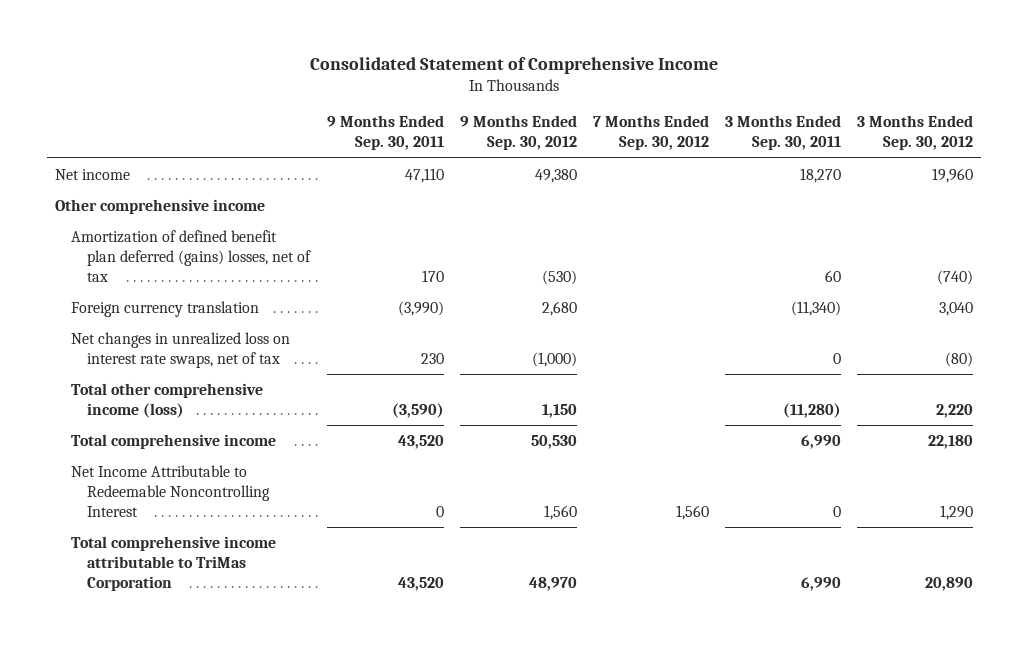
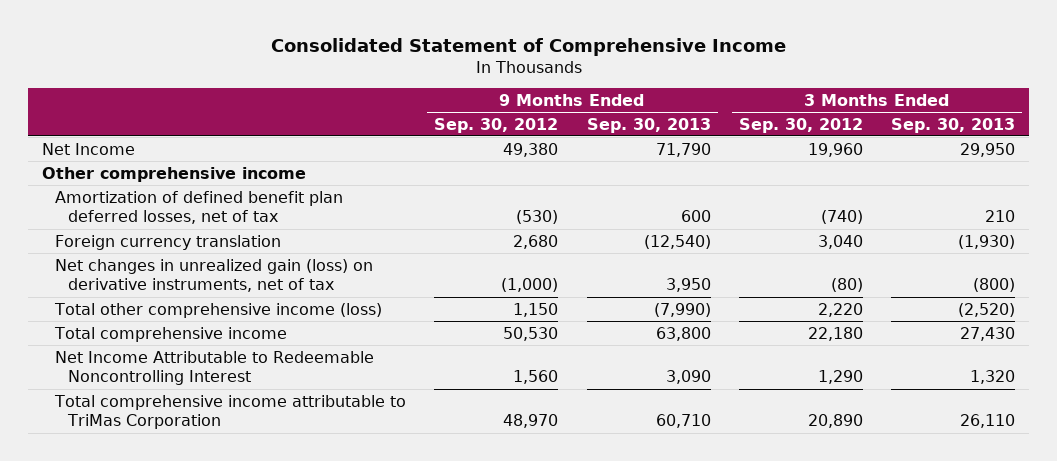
- | 9 Months Ended Sep. 30, 2011 | 9 Months Ended Sep. 30, 2012 | 7 Months Ended Sep. 30, 2012 | 3 Months Ended Sep. 30, 2011 | 3 Months Ended Sep. 30, 2012
+ | 9 Months Ended Sep. 30, 2012 | 9 Months Ended Sep. 30, 2013 | 3 Months Ended Sep. 30, 2012 | 3 Months Ended Sep. 30, 2013
- Net income | 47,110 | 49,380 | | 18,270 | 19,960
+ Net Income | 49,380 | 71,790 | 19,960 | 29,950
- Amortization of defined benefit plan deferred (gains) losses, net of tax | 170 | (530) | | 60 | (740)
+ Amortization of defined benefit plan deferred losses, net of tax | (530) | 600 | (740) | 210
- Net changes in unrealized loss on interest rate swaps, net of tax | 230 | (1,000) | | 0 | (80)
+ Net changes in unrealized gain (loss) on derivative instruments, net of tax | (1,000) | 3,950 | (80) | (800)

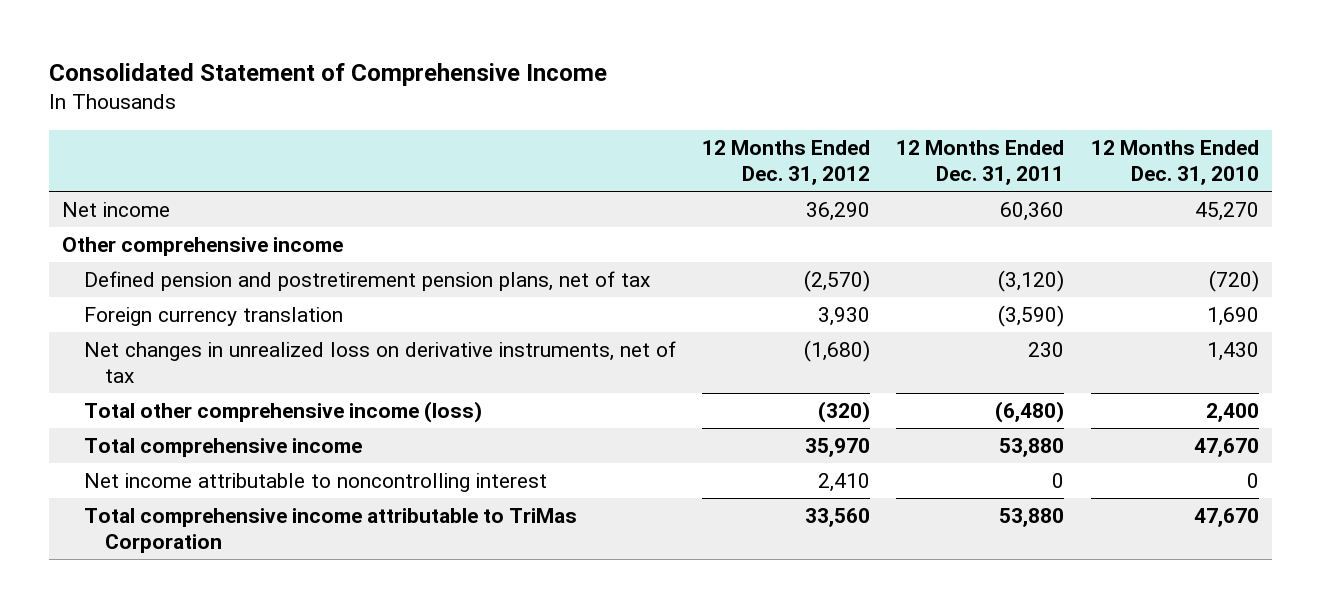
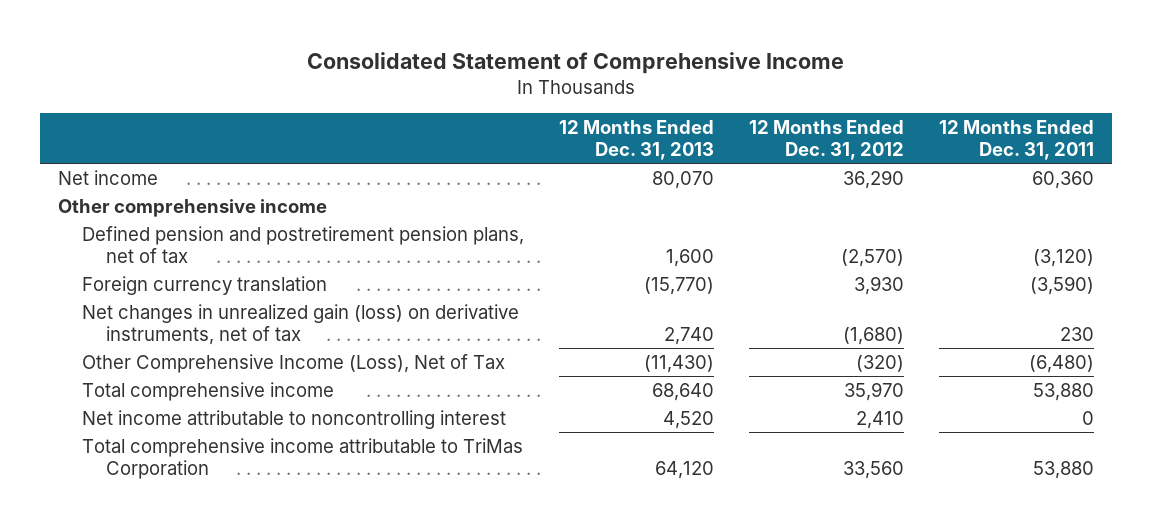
- | 12 Months Ended Dec. 31, 2012 | 12 Months Ended Dec. 31, 2011 | 12 Months Ended Dec. 31, 2010
+ | 12 Months Ended Dec. 31, 2013 | 12 Months Ended Dec. 31, 2012 | 12 Months Ended Dec. 31, 2011
- Net changes in unrealized loss on derivative instruments, net of tax | (1,680) | 230 | 1,430
- Total other comprehensive income (loss) | (320) | (6,480) | 2,400
+ Net changes in unrealized gain (loss) on derivative instruments, net of tax | 2,740 | (1,680) | 230
+ Other Comprehensive Income (Loss), Net of Tax | (11,430) | (320) | (6,480)

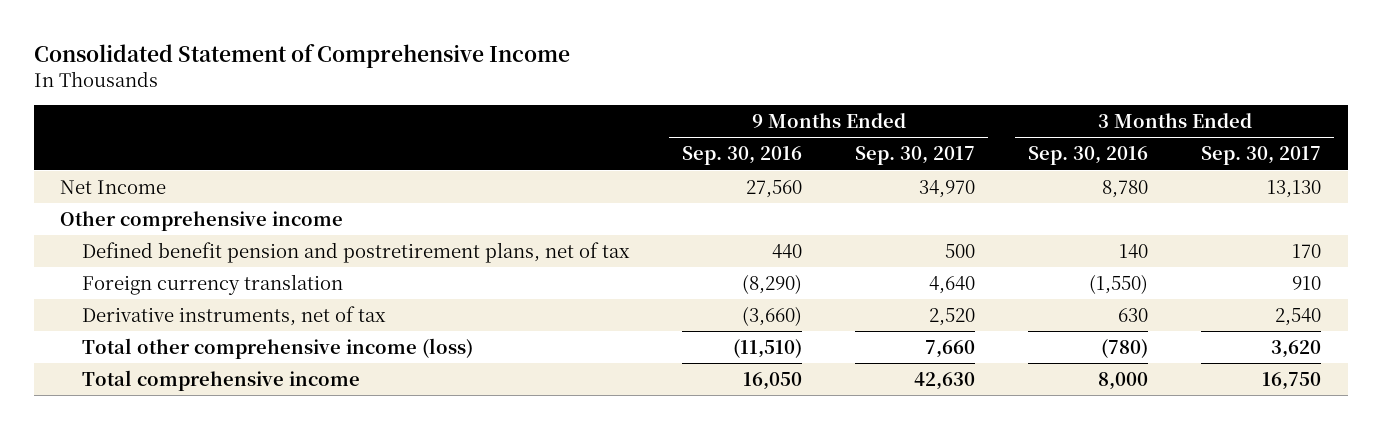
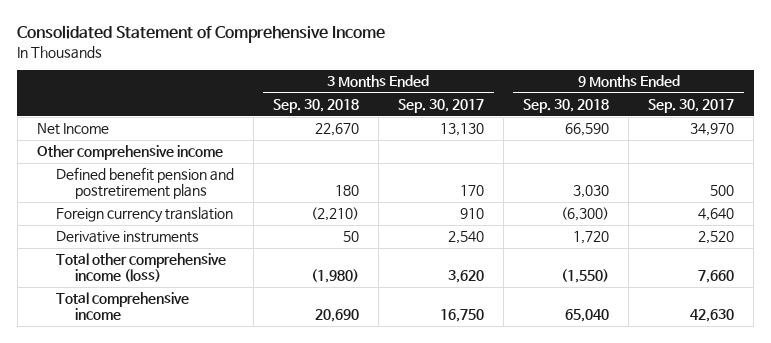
- | 9 Months Ended Sep. 30, 2016 | 9 Months Ended Sep. 30, 2017 | 3 Months Ended Sep. 30, 2016 | 3 Months Ended Sep. 30, 2017
+ | 3 Months Ended Sep. 30, 2018 | 3 Months Ended Sep. 30, 2017 | 9 Months Ended Sep. 30, 2018 | 9 Months Ended Sep. 30, 2017
- Defined benefit pension and postretirement plans, net of tax | 440 | 500 | 140 | 170
+ Defined benefit pension and postretirement plans | 180 | 170 | 3,030 | 500
- Derivative instruments, net of tax | (3,660) | 2,520 | 630 | 2,540
+ Derivative instruments | 50 | 2,540 | 1,720 | 2,520

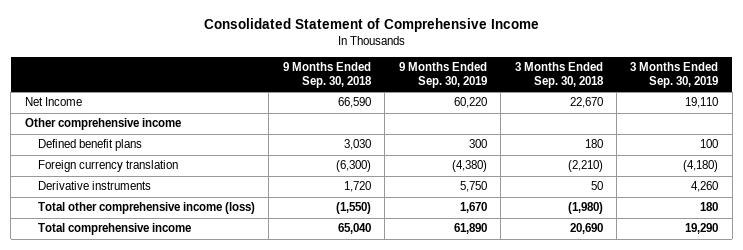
- | 3 Months Ended Sep. 30, 2018 | 3 Months Ended Sep. 30, 2017 | 9 Months Ended Sep. 30, 2018 | 9 Months Ended Sep. 30, 2017
+ | 9 Months Ended Sep. 30, 2018 | 9 Months Ended Sep. 30, 2019 | 3 Months Ended Sep. 30, 2018 | 3 Months Ended Sep. 30, 2019
- Defined benefit pension and postretirement plans | 180 | 170 | 3,030 | 500
+ Defined benefit plans | 3,030 | 300 | 180 | 100

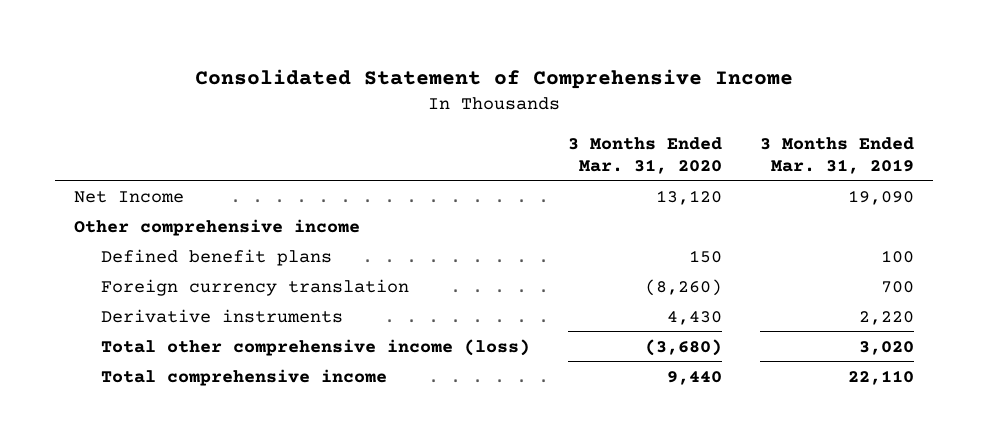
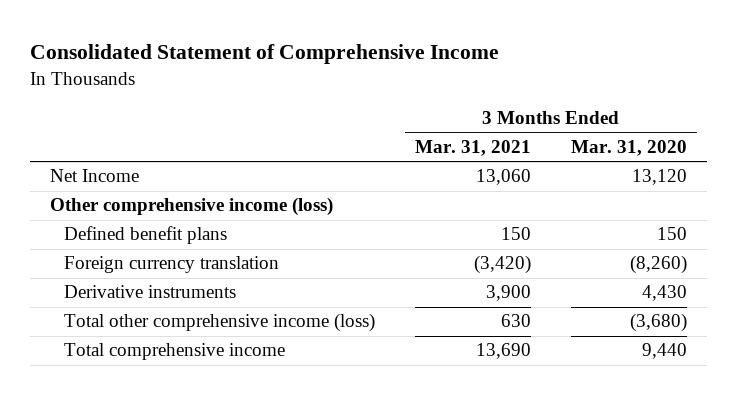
- | 3 Months Ended Mar. 31, 2020 | 3 Months Ended Mar. 31, 2019
+ | 3 Months Ended Mar. 31, 2021 | 3 Months Ended Mar. 31, 2020
- Other comprehensive income
+ Other comprehensive income (loss)

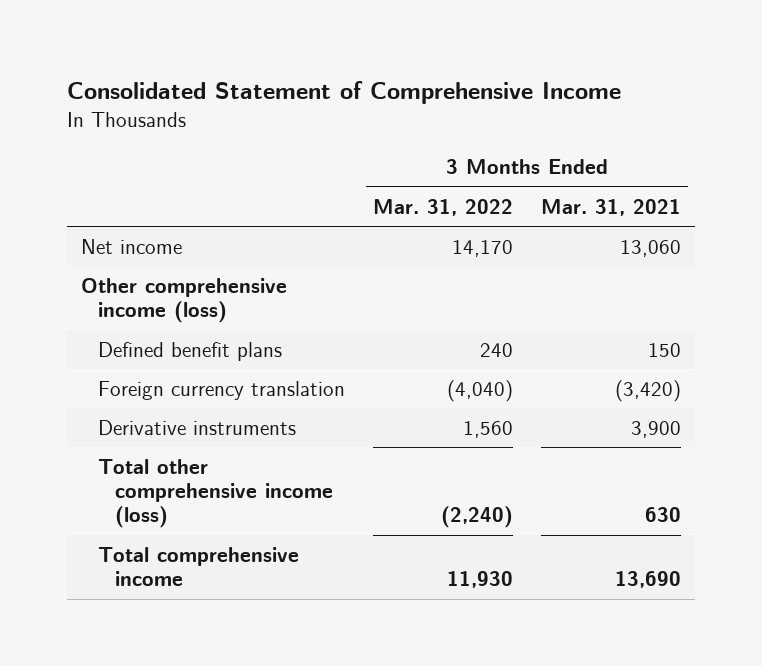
- | 3 Months Ended Mar. 31, 2021 | 3 Months Ended Mar. 31, 2020
+ | 3 Months Ended Mar. 31, 2022 | 3 Months Ended Mar. 31, 2021
- Net Income | 13,060 | 13,120
+ Net income | 14,170 | 13,060

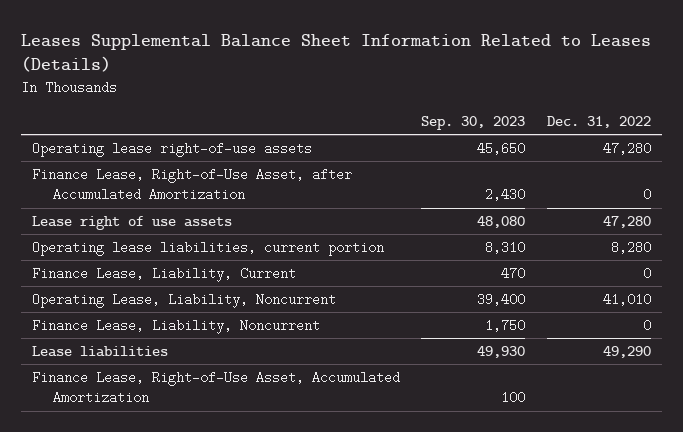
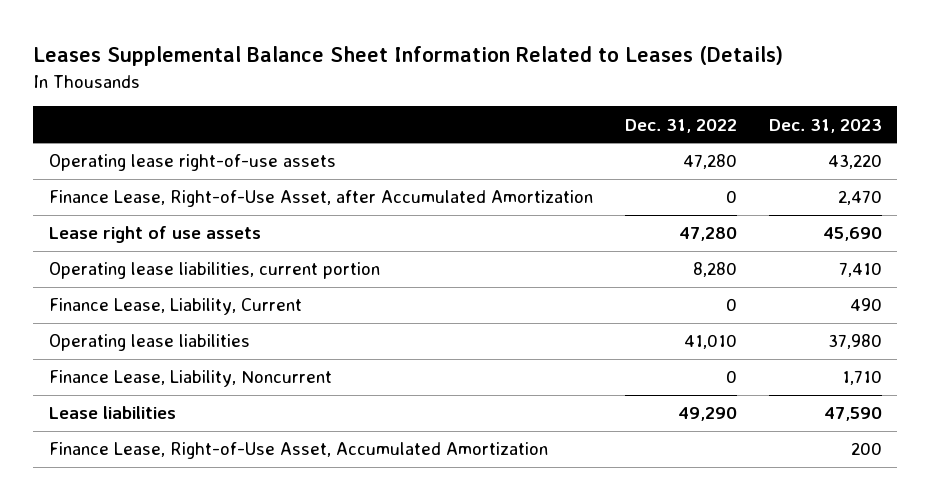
- | Sep. 30, 2023 | Dec. 31, 2022
+ | Dec. 31, 2022 | Dec. 31, 2023
- Operating Lease, Liability, Noncurrent | 39,400 | 41,010
+ Operating lease liabilities | 41,010 | 37,980

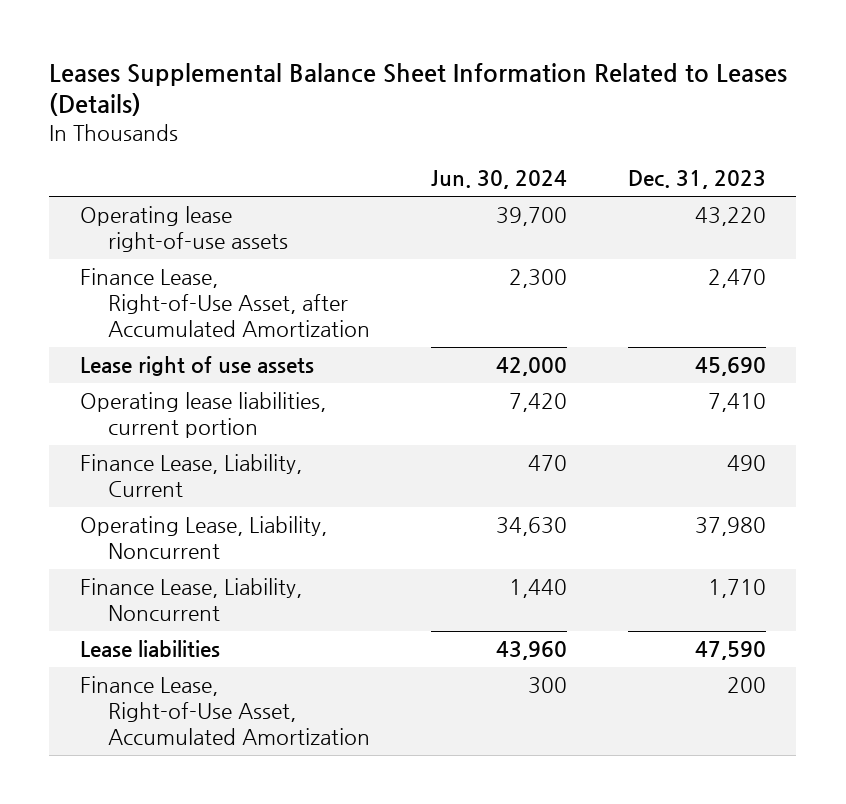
- | Dec. 31, 2022 | Dec. 31, 2023
+ | Jun. 30, 2024 | Dec. 31, 2023
- Operating lease liabilities | 41,010 | 37,980
+ Operating Lease, Liability, Noncurrent | 34,630 | 37,980

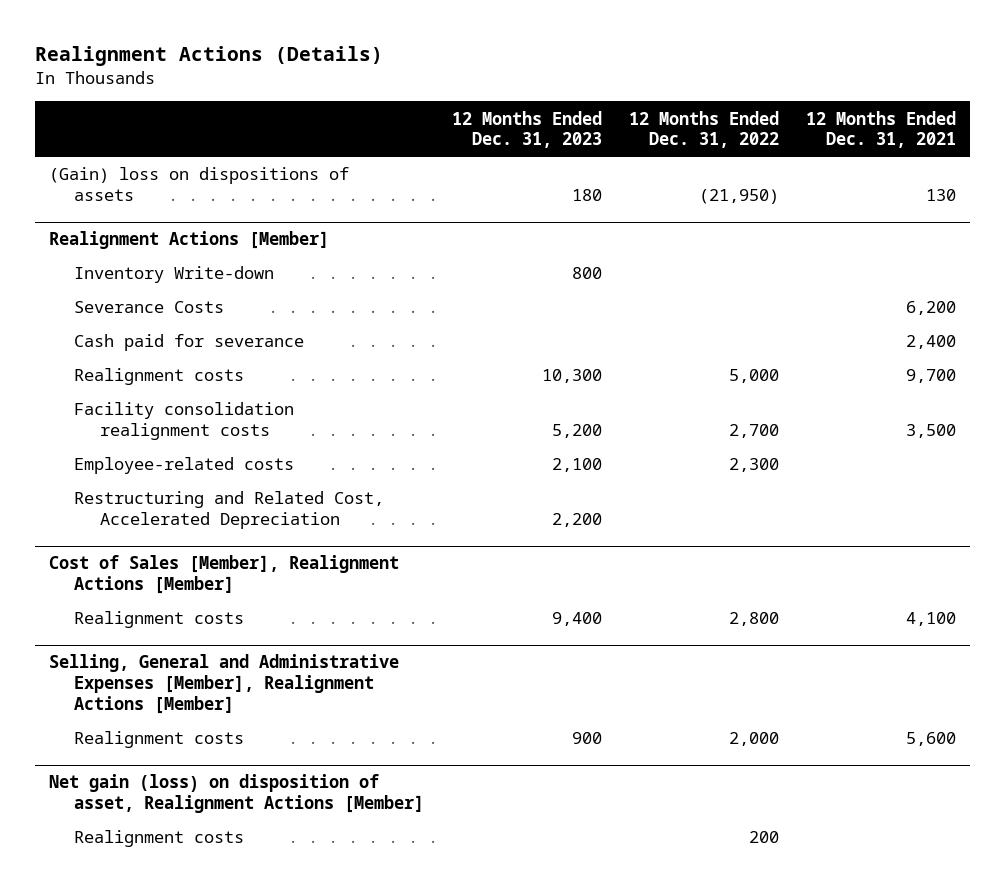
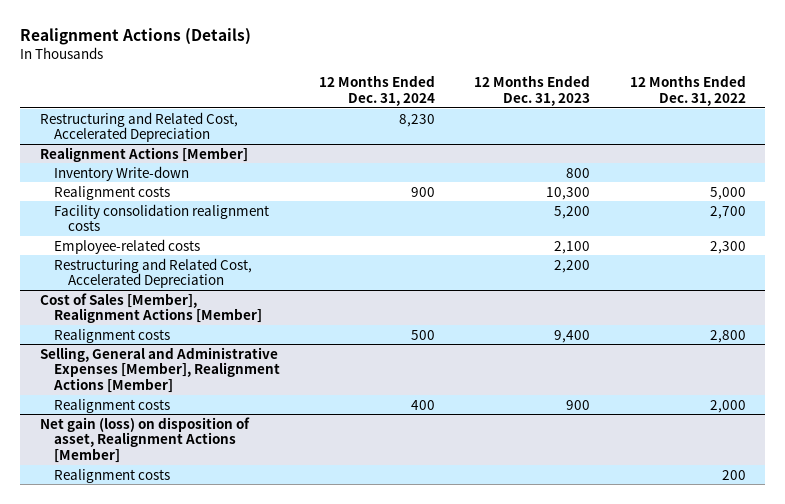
- | 12 Months Ended Dec. 31, 2023 | 12 Months Ended Dec. 31, 2022 | 12 Months Ended Dec. 31, 2021
+ | 12 Months Ended Dec. 31, 2024 | 12 Months Ended Dec. 31, 2023 | 12 Months Ended Dec. 31, 2022
- (Gain) loss on dispositions of assets | 180 | (21,950) | 130
+ Restructuring and Related Cost, Accelerated Depreciation | 8,230 | |
@ Realignment Actions [Member]
- Severance Costs | | | 6,200
- Cash paid for severance | | | 2,400

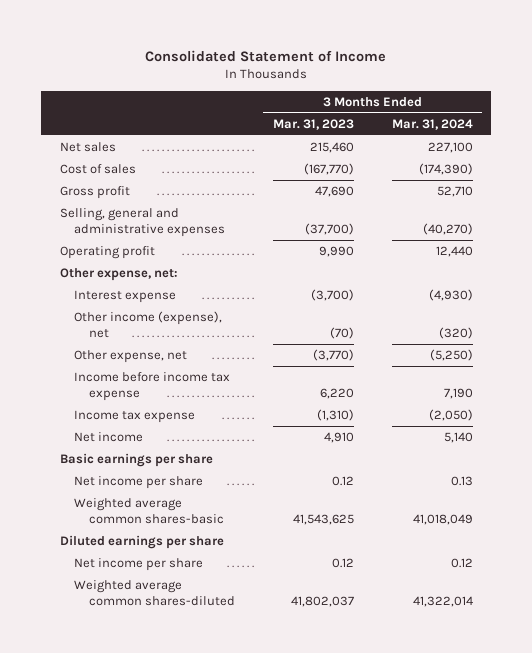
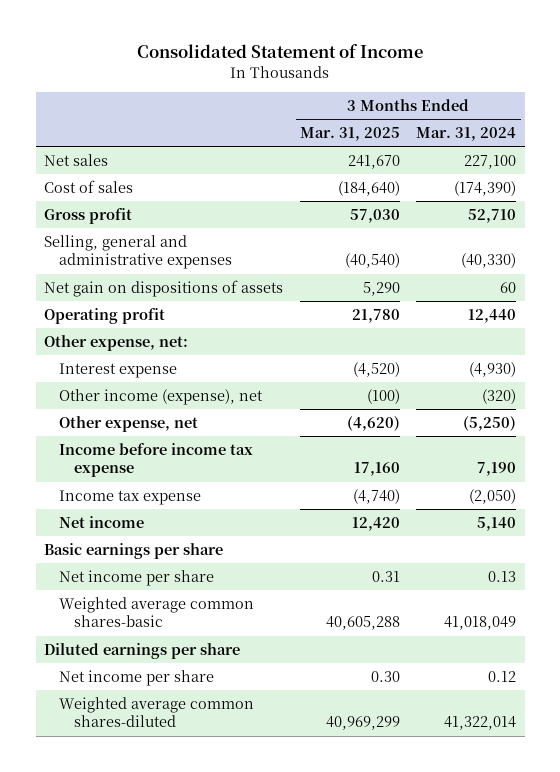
- | 3 Months Ended Mar. 31, 2023 | 3 Months Ended Mar. 31, 2024
+ | 3 Months Ended Mar. 31, 2025 | 3 Months Ended Mar. 31, 2024
- Selling, general and administrative expenses | (37,700) | (40,270)
+ Selling, general and administrative expenses | (40,540) | (40,330)
+ Net gain on dispositions of assets | 5,290 | 60

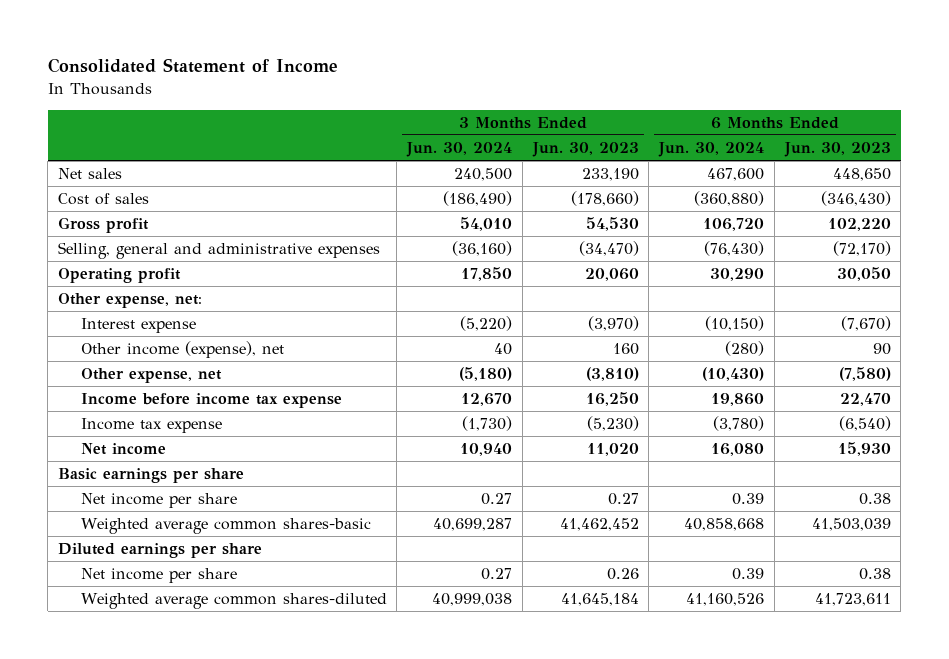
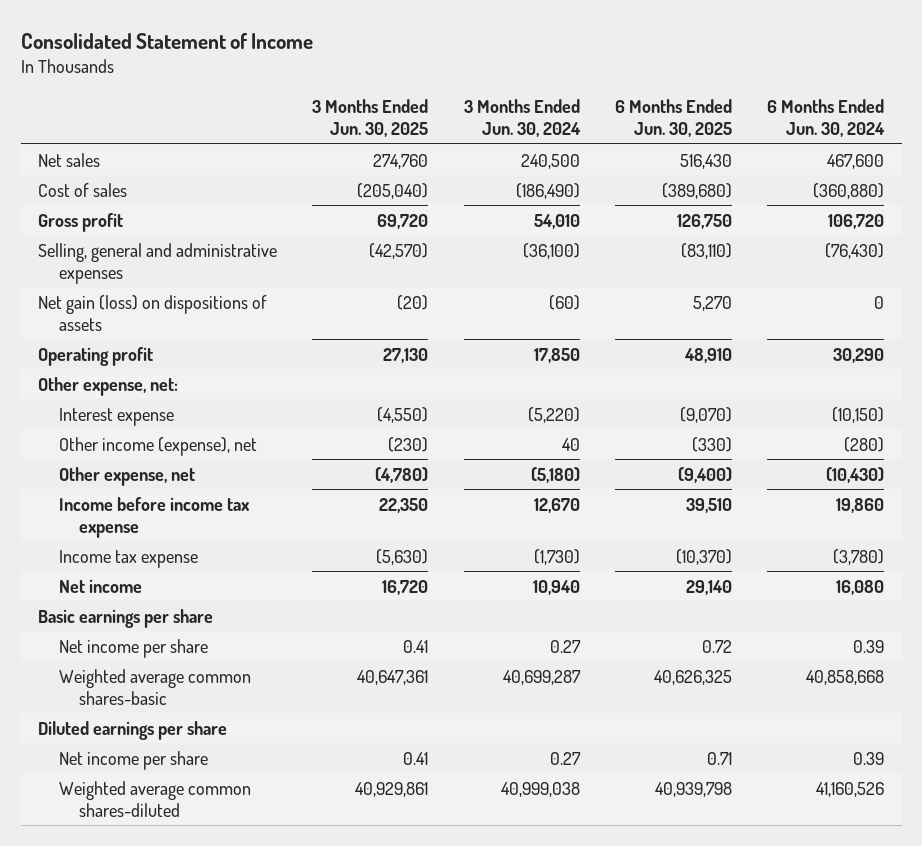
- | 3 Months Ended Jun. 30, 2024 | 3 Months Ended Jun. 30, 2023 | 6 Months Ended Jun. 30, 2024 | 6 Months Ended Jun. 30, 2023
+ | 3 Months Ended Jun. 30, 2025 | 3 Months Ended Jun. 30, 2024 | 6 Months Ended Jun. 30, 2025 | 6 Months Ended Jun. 30, 2024
- Selling, general and administrative expenses | (36,160) | (34,470) | (76,430) | (72,170)
+ Selling, general and administrative expenses | (42,570) | (36,100) | (83,110) | (76,430)
+ Net gain (loss) on dispositions of assets | (20) | (60) | 5,270 | 0

